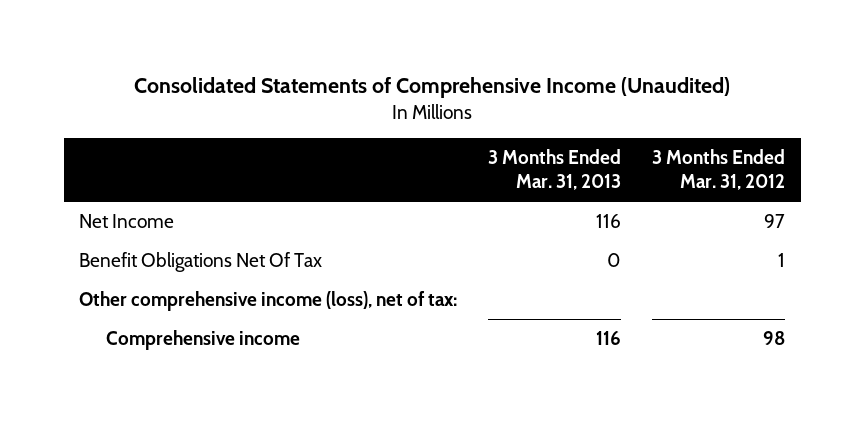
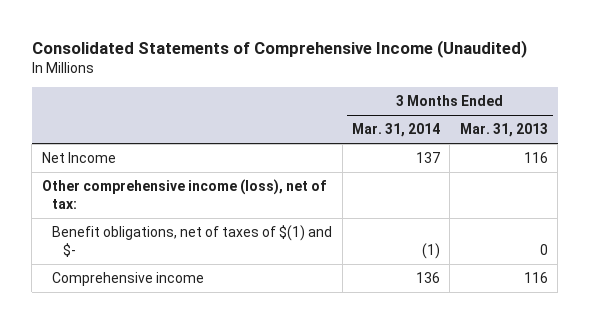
- | 3 Months Ended Mar. 31, 2013 | 3 Months Ended Mar. 31, 2012
+ | 3 Months Ended Mar. 31, 2014 | 3 Months Ended Mar. 31, 2013
- Benefit Obligations Net Of Tax | 0 | 1
+ Benefit obligations, net of taxes of $(1) and $- | (1) | 0

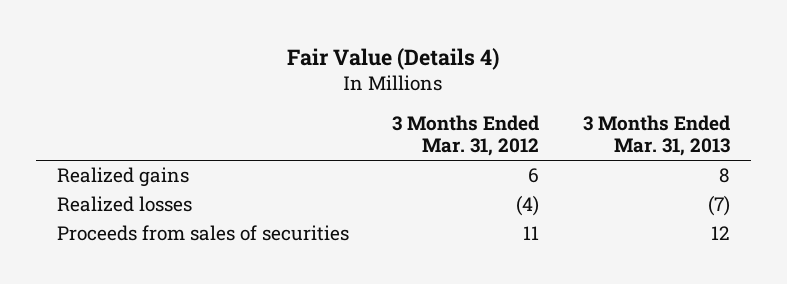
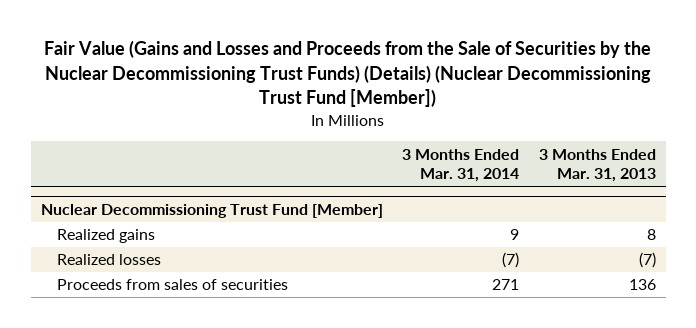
- Fair Value (Details 4)
+ Fair Value (Gains and Losses and Proceeds from the Sale of Securities by the Nuclear Decommissioning Trust Funds) (Details) (Nuclear Decommissioning Trust Fund [Member])
- | 3 Months Ended Mar. 31, 2012 | 3 Months Ended Mar. 31, 2013
+ | 3 Months Ended Mar. 31, 2014 | 3 Months Ended Mar. 31, 2013
+ Nuclear Decommissioning Trust Fund [Member]
- Proceeds from sales of securities | 11 | 12
+ Proceeds from sales of securities | 271 | 136

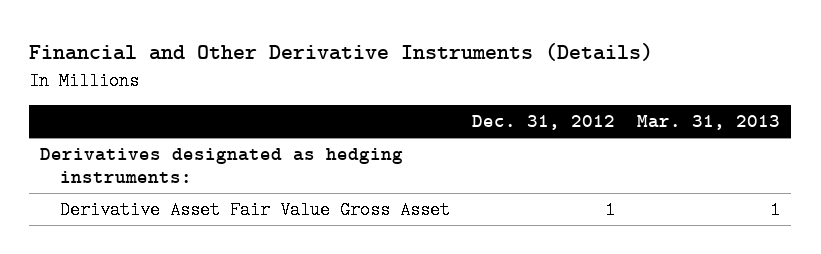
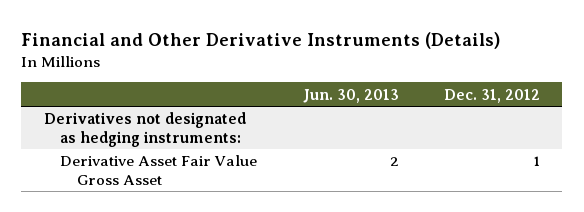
- | Dec. 31, 2012 | Mar. 31, 2013
+ | Jun. 30, 2013 | Dec. 31, 2012
- Derivatives designated as hedging instruments:
+ Derivatives not designated as hedging instruments:

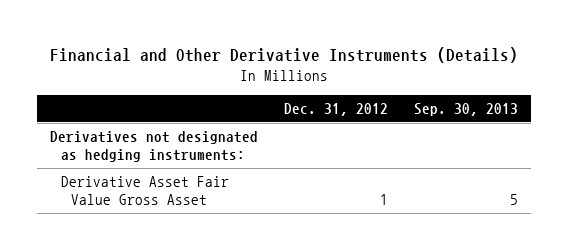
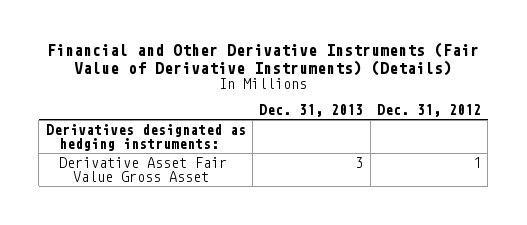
- Financial and Other Derivative Instruments (Details)
+ Financial and Other Derivative Instruments (Fair Value of Derivative Instruments) (Details)
- | Dec. 31, 2012 | Sep. 30, 2013
+ | Dec. 31, 2013 | Dec. 31, 2012
- Derivatives not designated as hedging instruments:
+ Derivatives designated as hedging instruments:

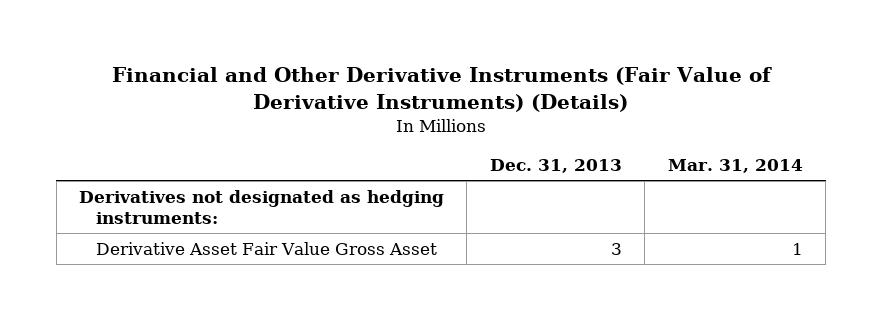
- | Dec. 31, 2013 | Dec. 31, 2012
+ | Dec. 31, 2013 | Mar. 31, 2014
- Derivatives designated as hedging instruments:
+ Derivatives not designated as hedging instruments:

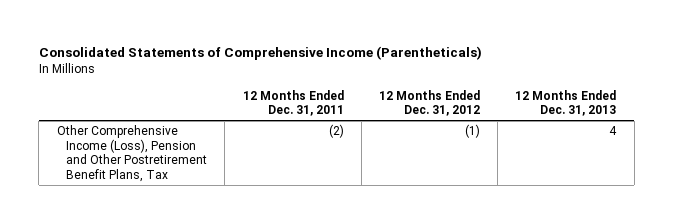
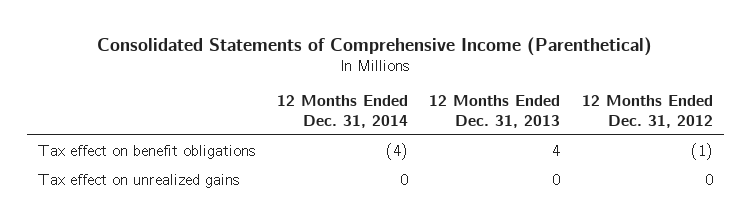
- Consolidated Statements of Comprehensive Income (Parentheticals)
+ Consolidated Statements of Comprehensive Income (Parenthetical)
- | 12 Months Ended Dec. 31, 2011 | 12 Months Ended Dec. 31, 2012 | 12 Months Ended Dec. 31, 2013
+ | 12 Months Ended Dec. 31, 2014 | 12 Months Ended Dec. 31, 2013 | 12 Months Ended Dec. 31, 2012
- Other Comprehensive Income (Loss), Pension and Other Postretirement Benefit Plans, Tax | (2) | (1) | 4
+ Tax effect on benefit obligations | (4) | 4 | (1)
+ Tax effect on unrealized gains | 0 | 0 | 0

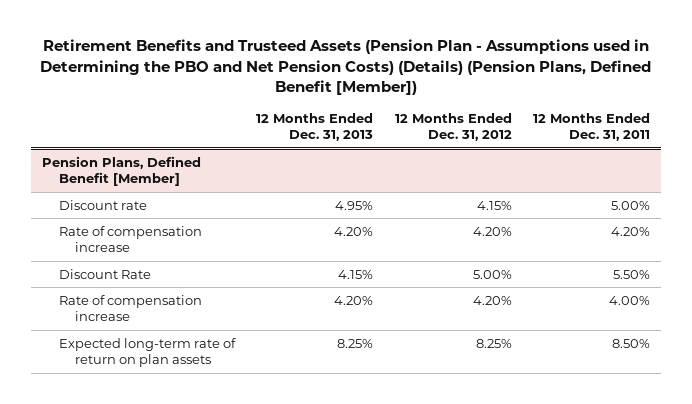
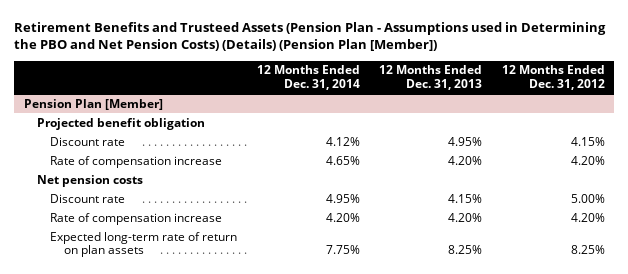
- Retirement Benefits and Trusteed Assets (Pension Plan - Assumptions used in Determining the PBO and Net Pension Costs) (Details) (Pension Plans, Defined Benefit [Member])
+ Retirement Benefits and Trusteed Assets (Pension Plan - Assumptions used in Determining the PBO and Net Pension Costs) (Details) (Pension Plan [Member])
- | 12 Months Ended Dec. 31, 2013 | 12 Months Ended Dec. 31, 2012 | 12 Months Ended Dec. 31, 2011
+ | 12 Months Ended Dec. 31, 2014 | 12 Months Ended Dec. 31, 2013 | 12 Months Ended Dec. 31, 2012
- Pension Plans, Defined Benefit [Member]
+ Pension Plan [Member]
+ Projected benefit obligation
- Discount Rate | 4.15% | 5.00% | 5.50%
+ Net pension costs
+ Discount rate | 4.95% | 4.15% | 5.00%

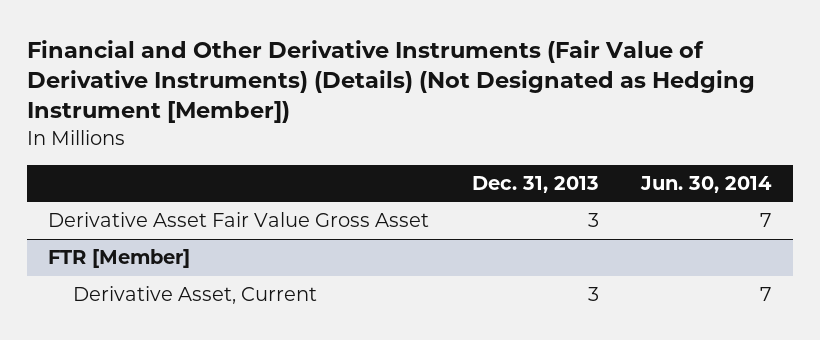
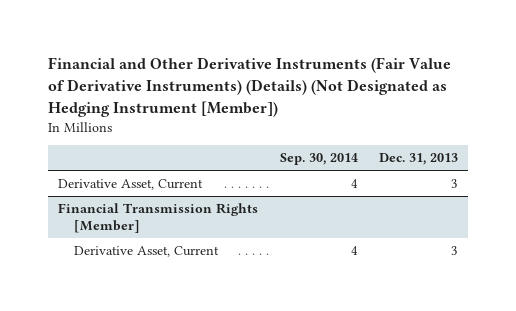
- | Dec. 31, 2013 | Jun. 30, 2014
+ | Sep. 30, 2014 | Dec. 31, 2013
- Derivative Asset Fair Value Gross Asset | 3 | 7
- FTR [Member]
+ Financial Transmission Rights [Member]
+ Derivative Asset, Current | 4 | 3

